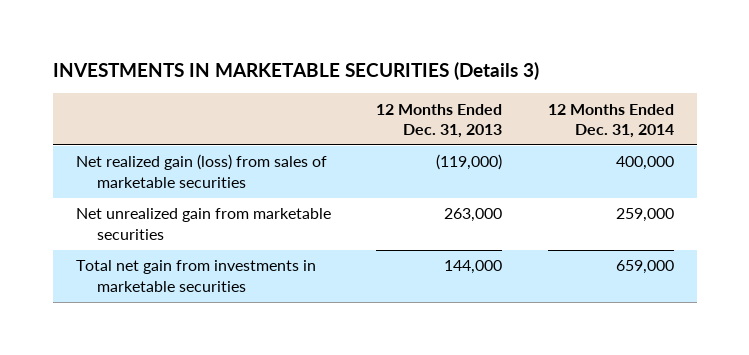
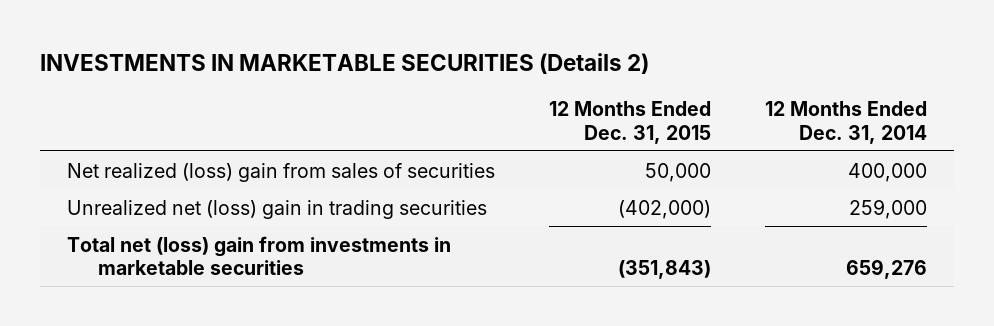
- INVESTMENTS IN MARKETABLE SECURITIES (Details 3)
+ INVESTMENTS IN MARKETABLE SECURITIES (Details 2)
- | 12 Months Ended Dec. 31, 2013 | 12 Months Ended Dec. 31, 2014
+ | 12 Months Ended Dec. 31, 2015 | 12 Months Ended Dec. 31, 2014
- Net realized gain (loss) from sales of marketable securities | (119,000) | 400,000
- Net unrealized gain from marketable securities | 263,000 | 259,000
- Total net gain from investments in marketable securities | 144,000 | 659,000
+ Net realized (loss) gain from sales of securities | 50,000 | 400,000
+ Unrealized net (loss) gain in trading securities | (402,000) | 259,000
+ Total net (loss) gain from investments in marketable securities | (351,843) | 659,276

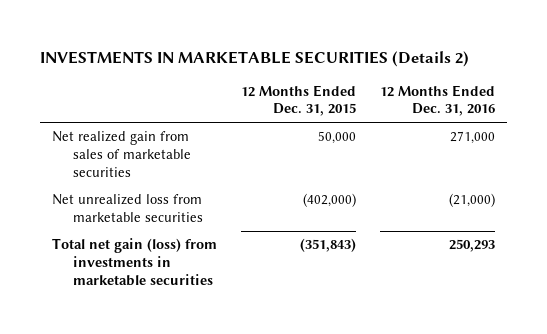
- | 12 Months Ended Dec. 31, 2015 | 12 Months Ended Dec. 31, 2014
+ | 12 Months Ended Dec. 31, 2015 | 12 Months Ended Dec. 31, 2016
- Net realized (loss) gain from sales of securities | 50,000 | 400,000
- Unrealized net (loss) gain in trading securities | (402,000) | 259,000
- Total net (loss) gain from investments in marketable securities | (351,843) | 659,276
+ Net realized gain from sales of marketable securities | 50,000 | 271,000
+ Net unrealized loss from marketable securities | (402,000) | (21,000)
+ Total net gain (loss) from investments in marketable securities | (351,843) | 250,293

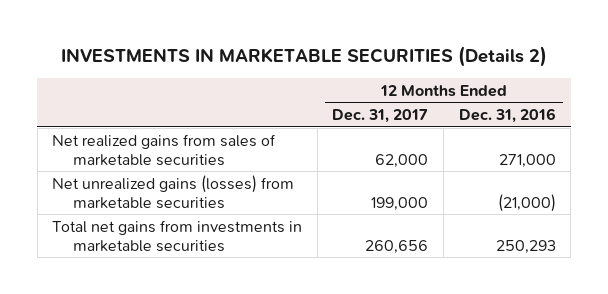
- | 12 Months Ended Dec. 31, 2015 | 12 Months Ended Dec. 31, 2016
+ | 12 Months Ended Dec. 31, 2017 | 12 Months Ended Dec. 31, 2016
- Net realized gain from sales of marketable securities | 50,000 | 271,000
- Net unrealized loss from marketable securities | (402,000) | (21,000)
- Total net gain (loss) from investments in marketable securities | (351,843) | 250,293
+ Net realized gains from sales of marketable securities | 62,000 | 271,000
+ Net unrealized gains (losses) from marketable securities | 199,000 | (21,000)
+ Total net gains from investments in marketable securities | 260,656 | 250,293

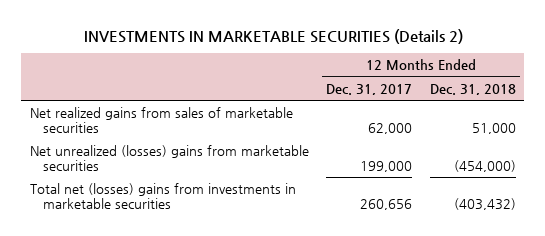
- | 12 Months Ended Dec. 31, 2017 | 12 Months Ended Dec. 31, 2016
+ | 12 Months Ended Dec. 31, 2017 | 12 Months Ended Dec. 31, 2018
- Net unrealized gains (losses) from marketable securities | 199,000 | (21,000)
- Total net gains from investments in marketable securities | 260,656 | 250,293
+ Net unrealized (losses) gains from marketable securities | 199,000 | (454,000)
+ Total net (losses) gains from investments in marketable securities | 260,656 | (403,432)

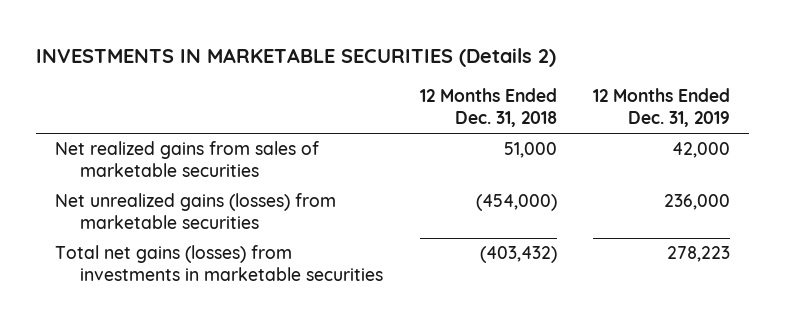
- | 12 Months Ended Dec. 31, 2017 | 12 Months Ended Dec. 31, 2018
+ | 12 Months Ended Dec. 31, 2018 | 12 Months Ended Dec. 31, 2019
- Net unrealized (losses) gains from marketable securities | 199,000 | (454,000)
- Total net (losses) gains from investments in marketable securities | 260,656 | (403,432)
+ Net unrealized gains (losses) from marketable securities | (454,000) | 236,000
+ Total net gains (losses) from investments in marketable securities | (403,432) | 278,223

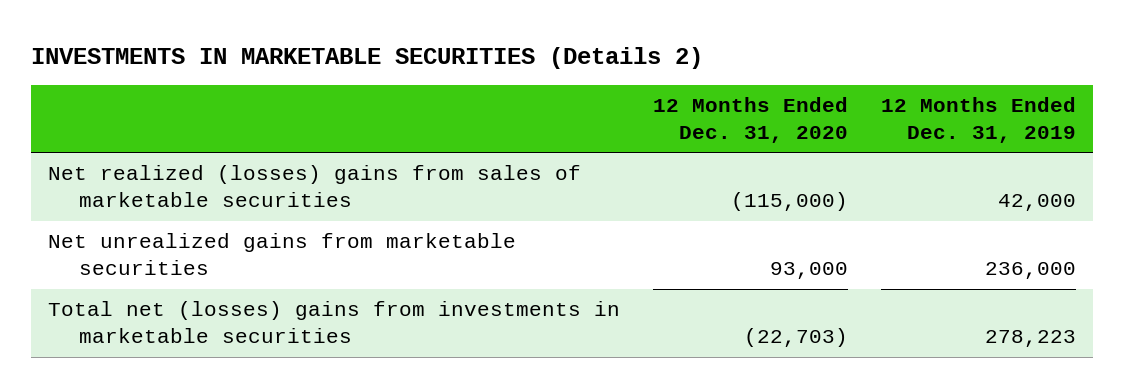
- | 12 Months Ended Dec. 31, 2018 | 12 Months Ended Dec. 31, 2019
+ | 12 Months Ended Dec. 31, 2020 | 12 Months Ended Dec. 31, 2019
- Net realized gains from sales of marketable securities | 51,000 | 42,000
- Net unrealized gains (losses) from marketable securities | (454,000) | 236,000
- Total net gains (losses) from investments in marketable securities | (403,432) | 278,223
+ Net realized (losses) gains from sales of marketable securities | (115,000) | 42,000
+ Net unrealized gains from marketable securities | 93,000 | 236,000
+ Total net (losses) gains from investments in marketable securities | (22,703) | 278,223

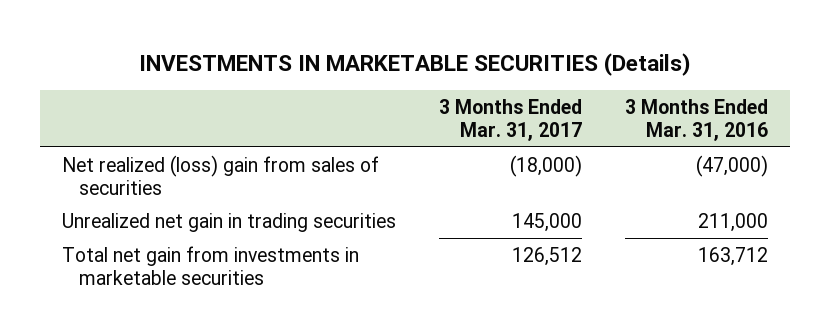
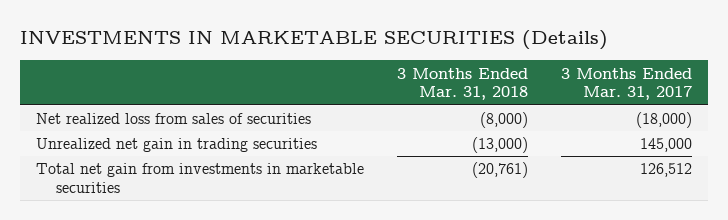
- | 3 Months Ended Mar. 31, 2017 | 3 Months Ended Mar. 31, 2016
+ | 3 Months Ended Mar. 31, 2018 | 3 Months Ended Mar. 31, 2017
- Net realized (loss) gain from sales of securities | (18,000) | (47,000)
+ Net realized loss from sales of securities | (8,000) | (18,000)

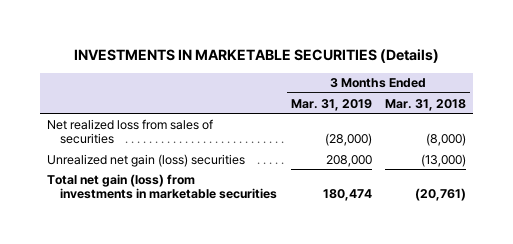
- | 3 Months Ended Mar. 31, 2018 | 3 Months Ended Mar. 31, 2017
+ | 3 Months Ended Mar. 31, 2019 | 3 Months Ended Mar. 31, 2018
- Unrealized net gain in trading securities | (13,000) | 145,000
- Total net gain from investments in marketable securities | (20,761) | 126,512
+ Unrealized net gain (loss) securities | 208,000 | (13,000)
+ Total net gain (loss) from investments in marketable securities | 180,474 | (20,761)

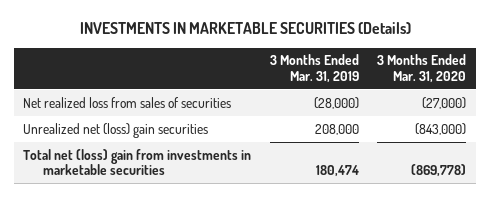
- | 3 Months Ended Mar. 31, 2019 | 3 Months Ended Mar. 31, 2018
+ | 3 Months Ended Mar. 31, 2019 | 3 Months Ended Mar. 31, 2020
- Unrealized net gain (loss) securities | 208,000 | (13,000)
- Total net gain (loss) from investments in marketable securities | 180,474 | (20,761)
+ Unrealized net (loss) gain securities | 208,000 | (843,000)
+ Total net (loss) gain from investments in marketable securities | 180,474 | (869,778)

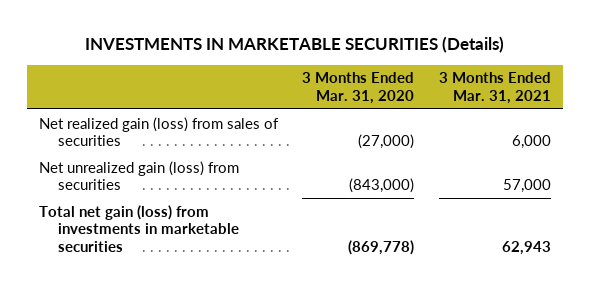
- | 3 Months Ended Mar. 31, 2019 | 3 Months Ended Mar. 31, 2020
+ | 3 Months Ended Mar. 31, 2020 | 3 Months Ended Mar. 31, 2021
- Net realized loss from sales of securities | (28,000) | (27,000)
- Unrealized net (loss) gain securities | 208,000 | (843,000)
- Total net (loss) gain from investments in marketable securities | 180,474 | (869,778)
+ Net realized gain (loss) from sales of securities | (27,000) | 6,000
+ Net unrealized gain (loss) from securities | (843,000) | 57,000
+ Total net gain (loss) from investments in marketable securities | (869,778) | 62,943

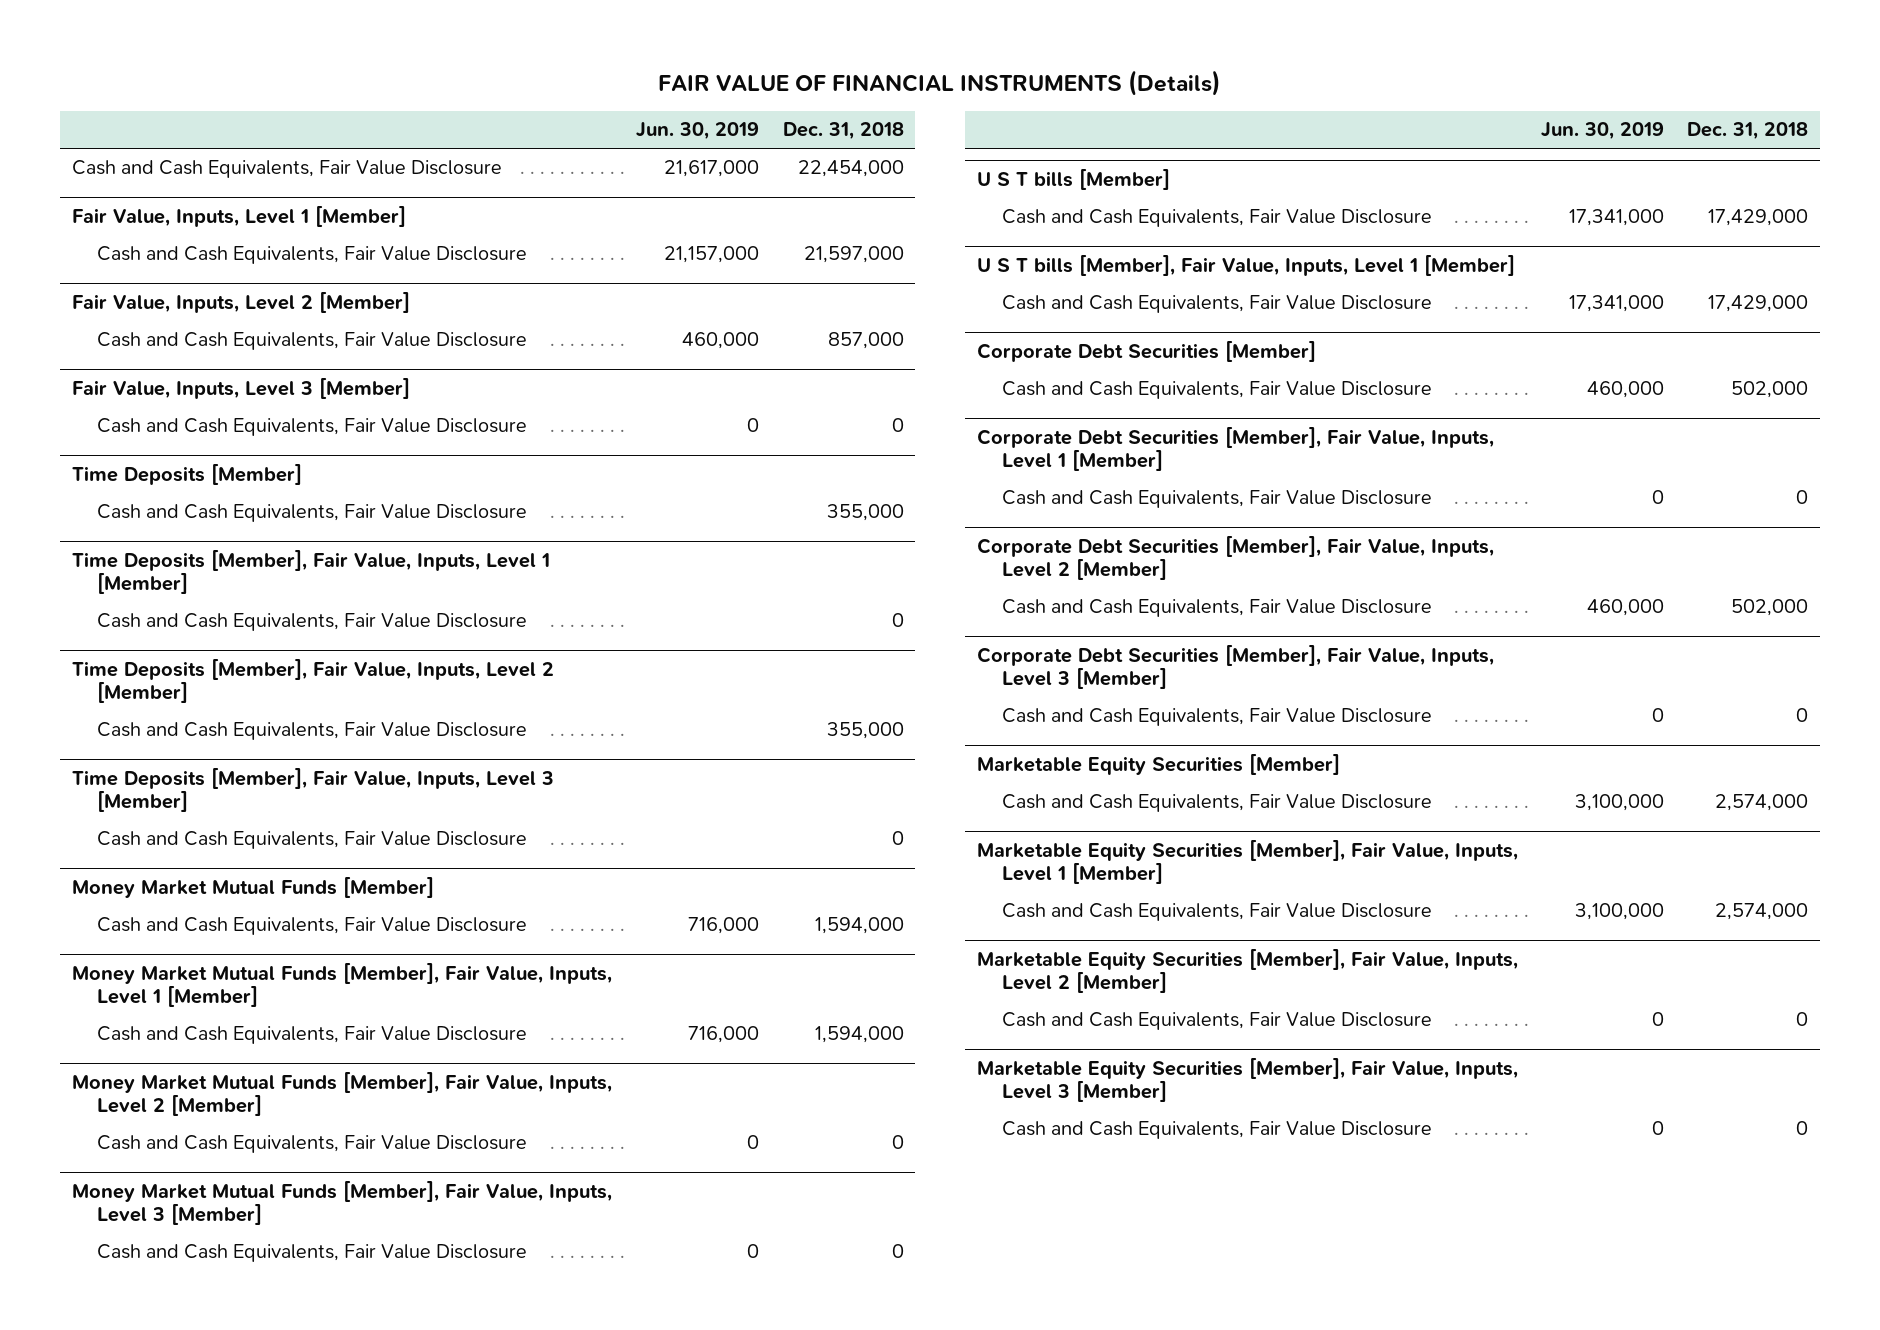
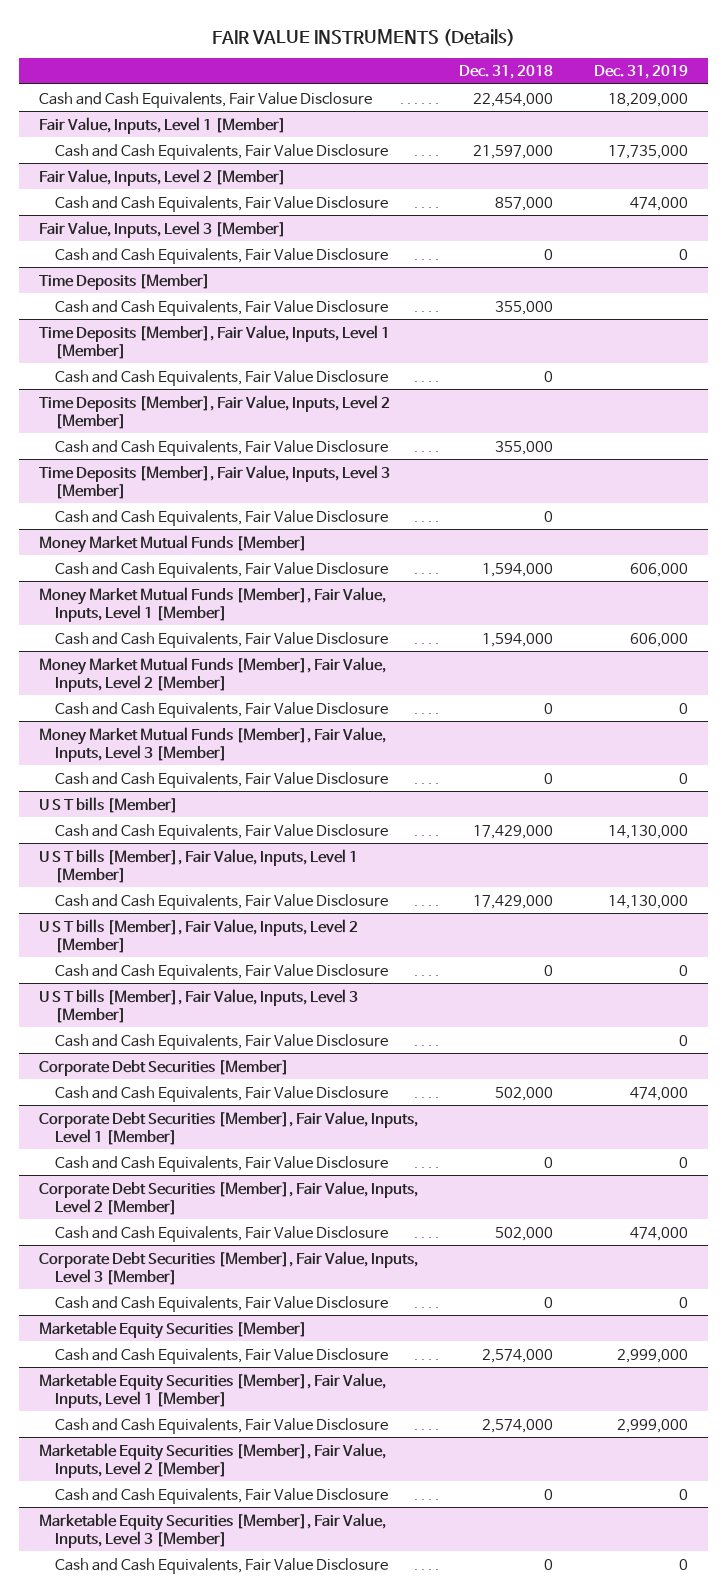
- FAIR VALUE OF FINANCIAL INSTRUMENTS (Details)
+ FAIR VALUE INSTRUMENTS (Details)
- | Jun. 30, 2019 | Dec. 31, 2018
+ | Dec. 31, 2018 | Dec. 31, 2019
+ U S T bills [Member], Fair Value, Inputs, Level 2 [Member]
+ Cash and Cash Equivalents, Fair Value Disclosure | 0 | 0
+ U S T bills [Member], Fair Value, Inputs, Level 3 [Member]
+ Cash and Cash Equivalents, Fair Value Disclosure | | 0

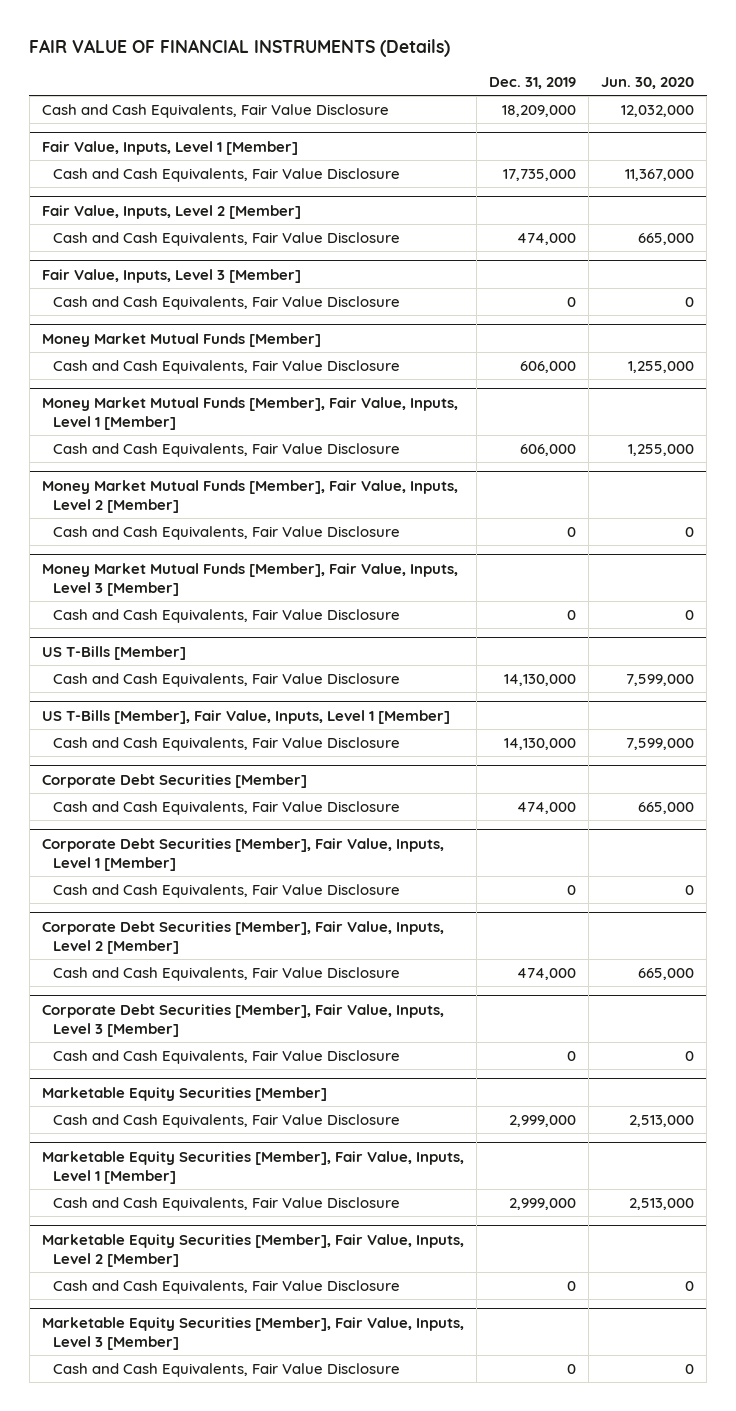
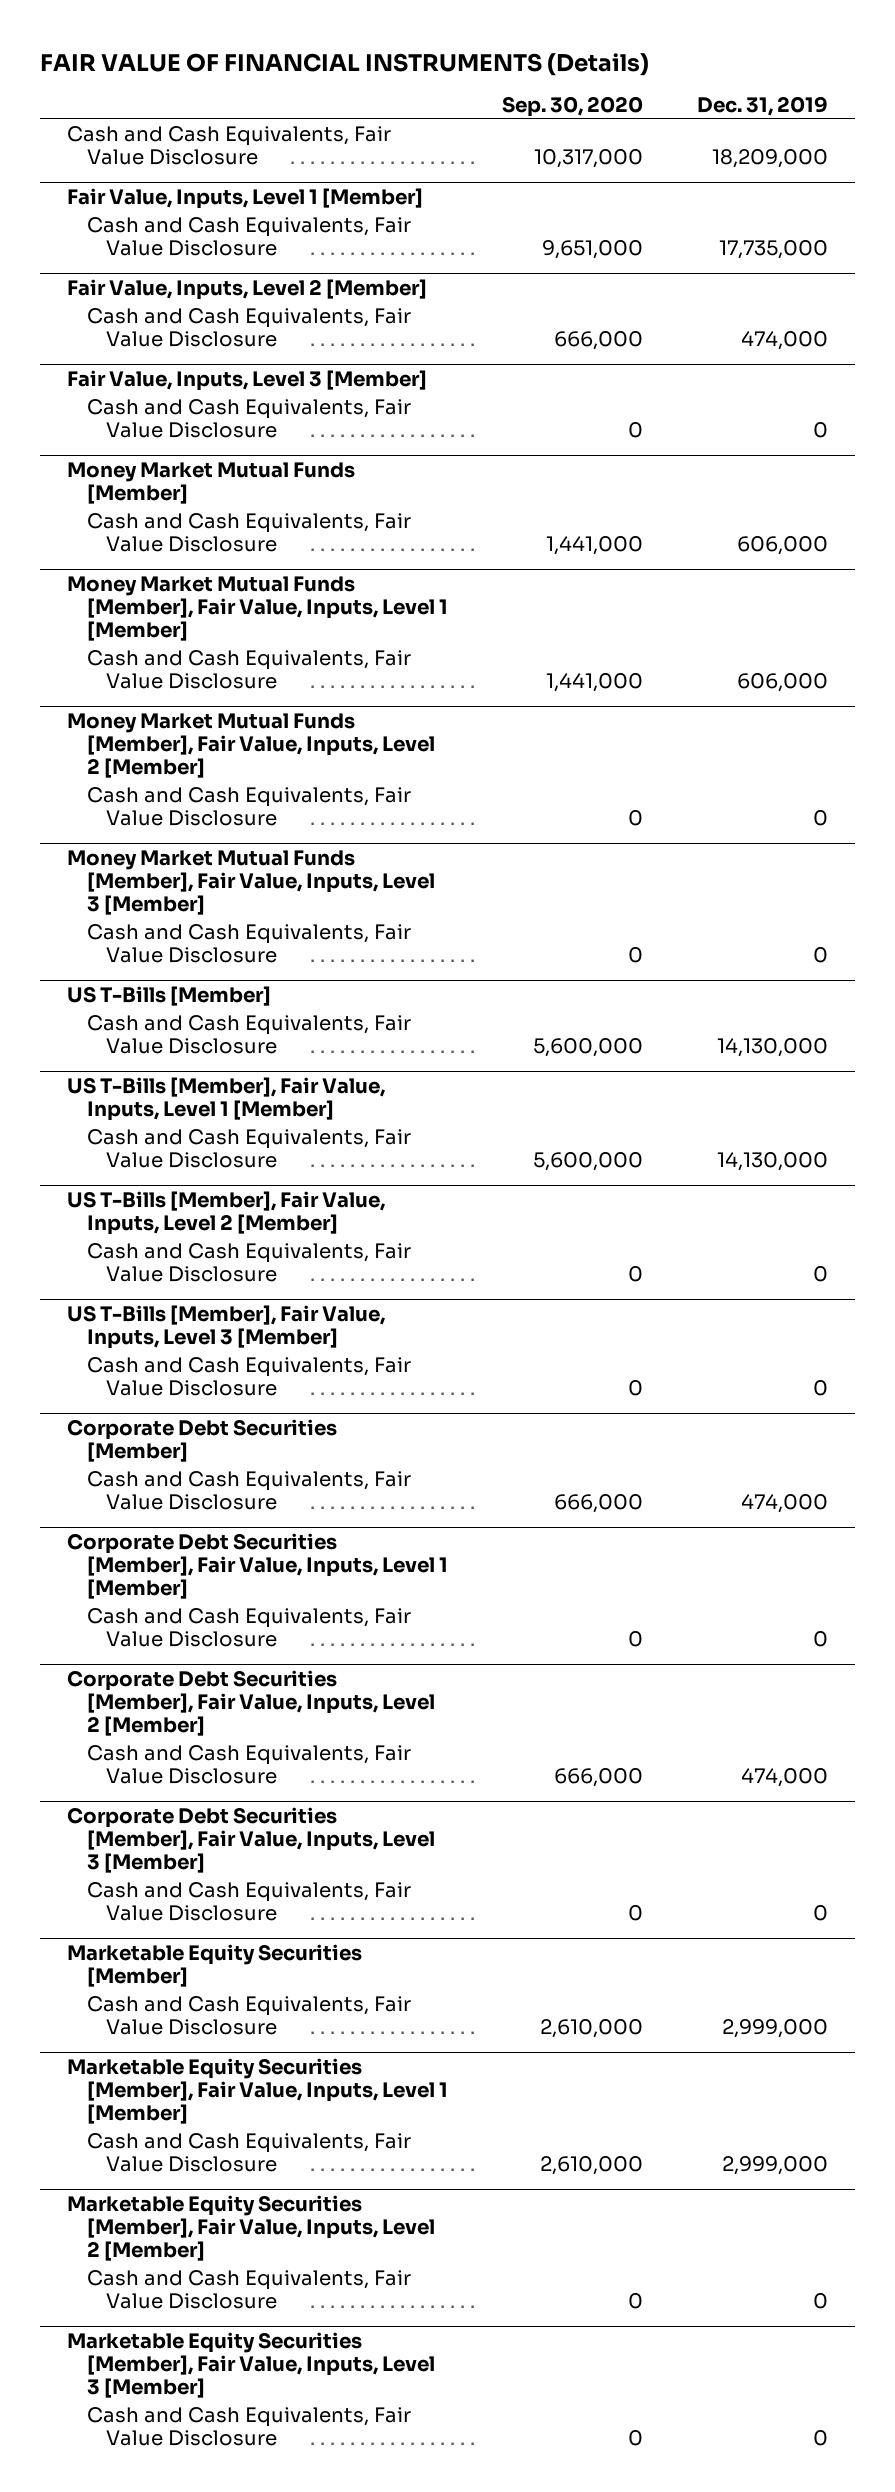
- | Dec. 31, 2019 | Jun. 30, 2020
+ | Sep. 30, 2020 | Dec. 31, 2019
+ US T-Bills [Member], Fair Value, Inputs, Level 2 [Member]
+ Cash and Cash Equivalents, Fair Value Disclosure | 0 | 0
+ US T-Bills [Member], Fair Value, Inputs, Level 3 [Member]
+ Cash and Cash Equivalents, Fair Value Disclosure | 0 | 0

